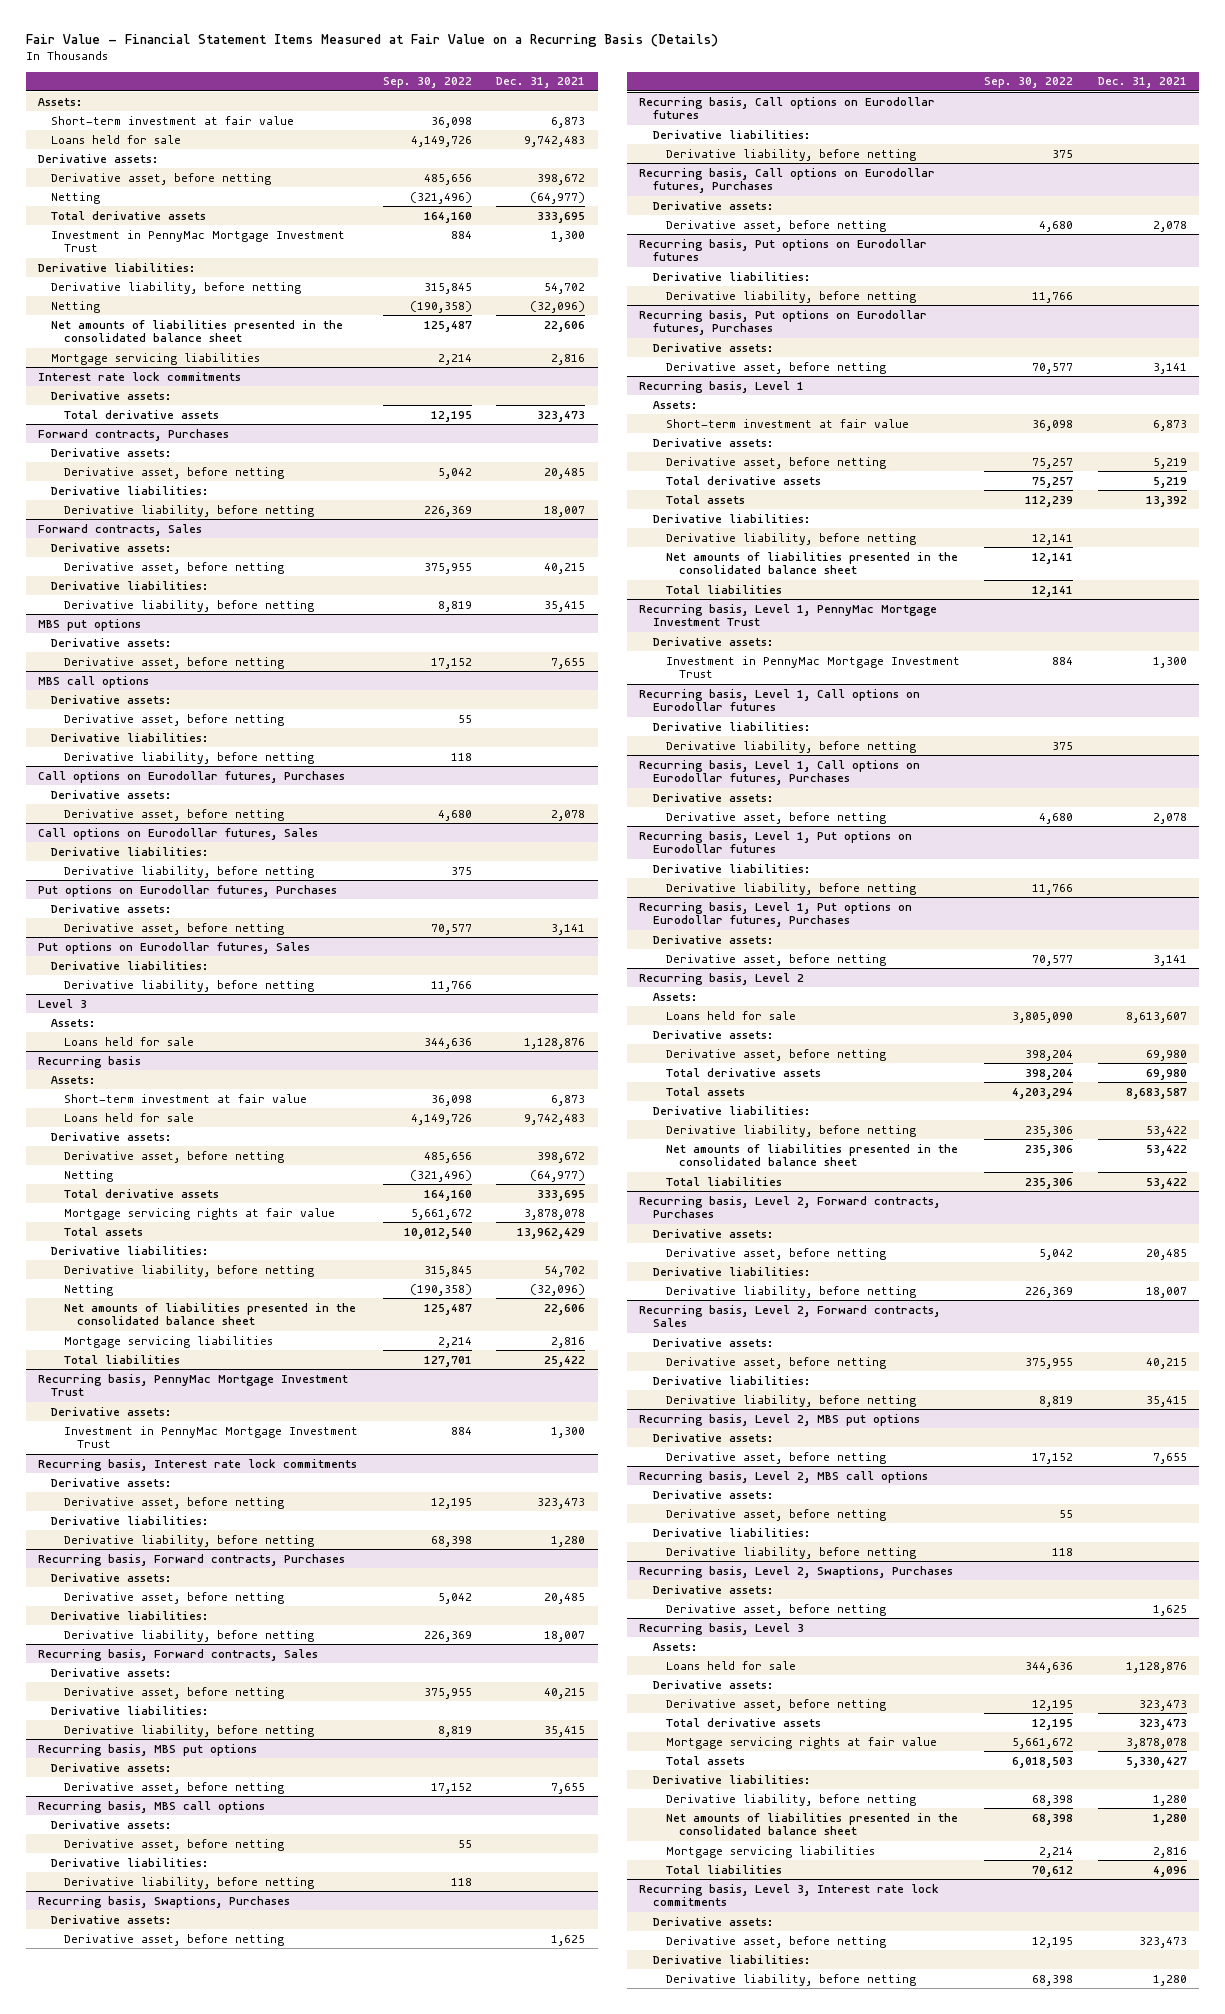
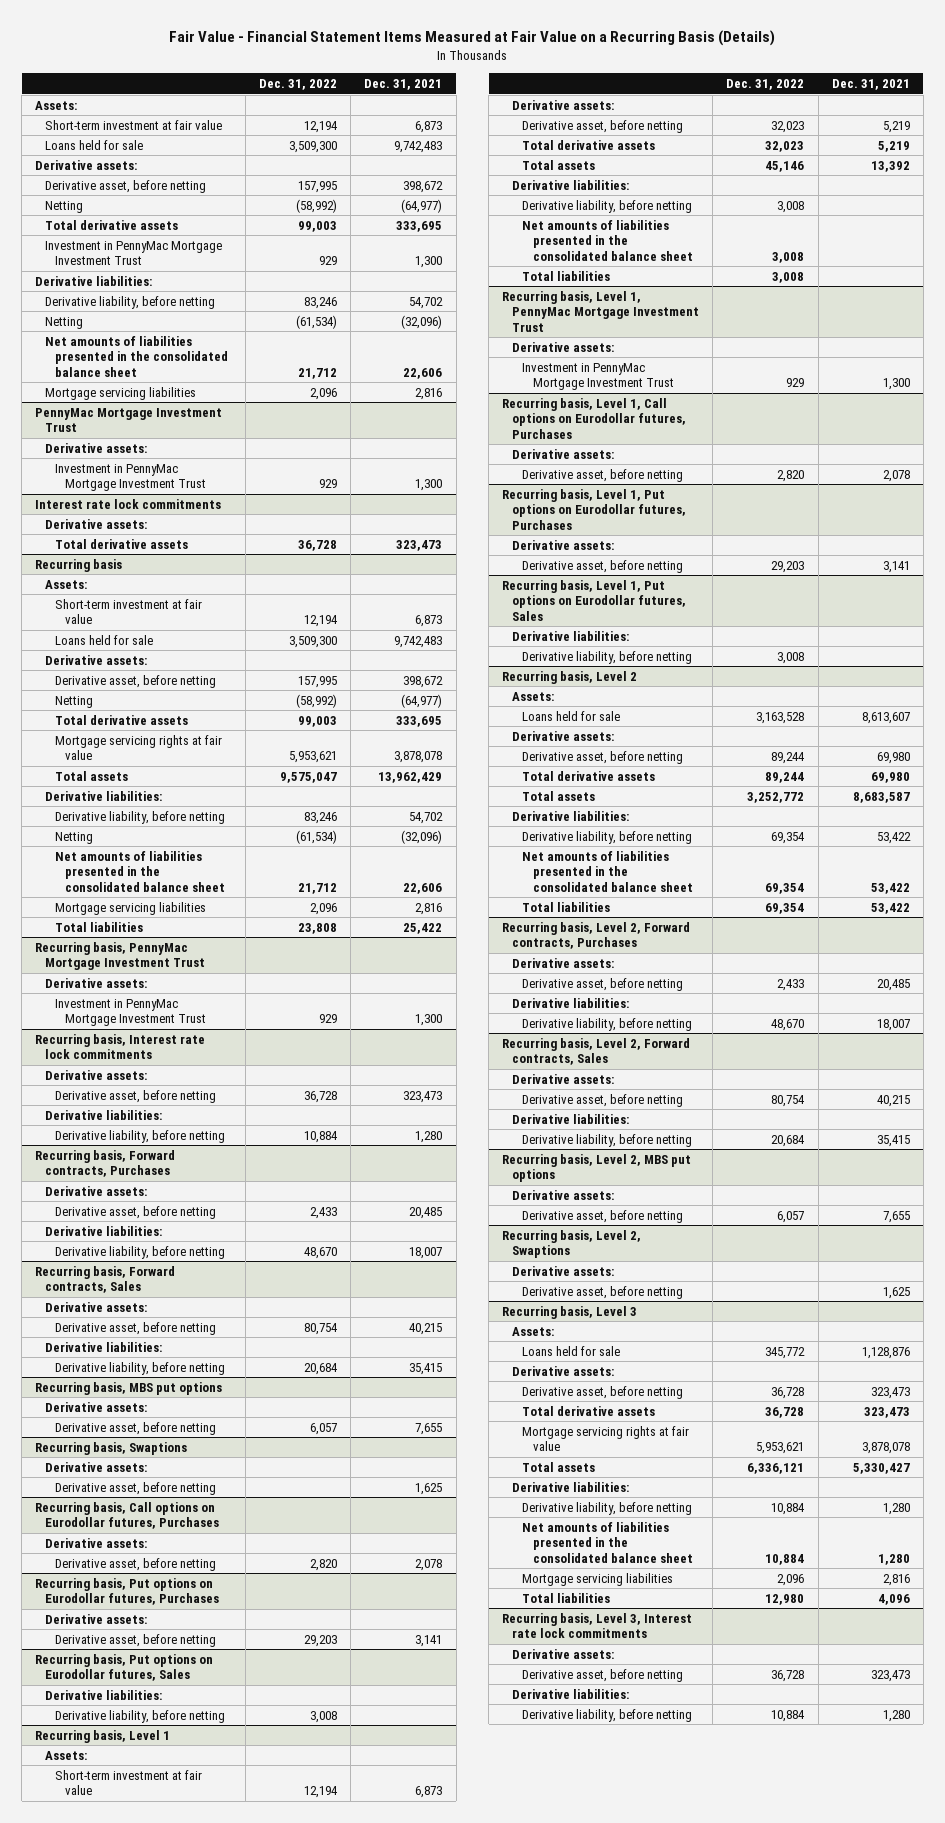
- | Sep. 30, 2022 | Dec. 31, 2021
+ | Dec. 31, 2022 | Dec. 31, 2021
+ PennyMac Mortgage Investment Trust
+ Derivative assets:
+ Investment in PennyMac Mortgage Investment Trust | 929 | 1,300
- Forward contracts, Purchases
- Derivative assets:
- Derivative asset, before netting | 5,042 | 20,485
- Derivative liabilities:
- Derivative liability, before netting | 226,369 | 18,007
- Forward contracts, Sales
- Derivative assets:
- Derivative asset, before netting | 375,955 | 40,215
- Derivative liabilities:
- Derivative liability, before netting | 8,819 | 35,415
- MBS put options
- Derivative assets:
- Derivative asset, before netting | 17,152 | 7,655
- MBS call options
- Derivative assets:
- Derivative asset, before netting | 55 |
- Derivative liabilities:
- Derivative liability, before netting | 118 |
- Call options on Eurodollar futures, Purchases
- Derivative assets:
- Derivative asset, before netting | 4,680 | 2,078
- Call options on Eurodollar futures, Sales
- Derivative liabilities:
- Derivative liability, before netting | 375 |
- Put options on Eurodollar futures, Purchases
- Derivative assets:
- Derivative asset, before netting | 70,577 | 3,141
- Put options on Eurodollar futures, Sales
- Derivative liabilities:
- Derivative liability, before netting | 11,766 |
- Level 3
- Assets:
- Loans held for sale | 344,636 | 1,128,876
- Recurring basis, MBS call options
- Derivative assets:
- Derivative asset, before netting | 55 |
- Derivative liabilities:
- Derivative liability, before netting | 118 |
- Recurring basis, Swaptions, Purchases
+ Recurring basis, Swaptions
- Recurring basis, Call options on Eurodollar futures
- Derivative liabilities:
- Derivative liability, before netting | 375 |
- Recurring basis, Put options on Eurodollar futures
- Derivative liabilities:
- Derivative liability, before netting | 11,766 |
+ Recurring basis, Put options on Eurodollar futures, Sales
+ Derivative liabilities:
+ Derivative liability, before netting | 3,008 |
- Recurring basis, Level 1, Call options on Eurodollar futures
- Derivative liabilities:
- Derivative liability, before netting | 375 |
- Recurring basis, Level 1, Put options on Eurodollar futures
- Derivative liabilities:
- Derivative liability, before netting | 11,766 |
+ Recurring basis, Level 1, Put options on Eurodollar futures, Sales
+ Derivative liabilities:
+ Derivative liability, before netting | 3,008 |
- Recurring basis, Level 2, MBS call options
- Derivative assets:
- Derivative asset, before netting | 55 |
- Derivative liabilities:
- Derivative liability, before netting | 118 |
- Recurring basis, Level 2, Swaptions, Purchases
+ Recurring basis, Level 2, Swaptions

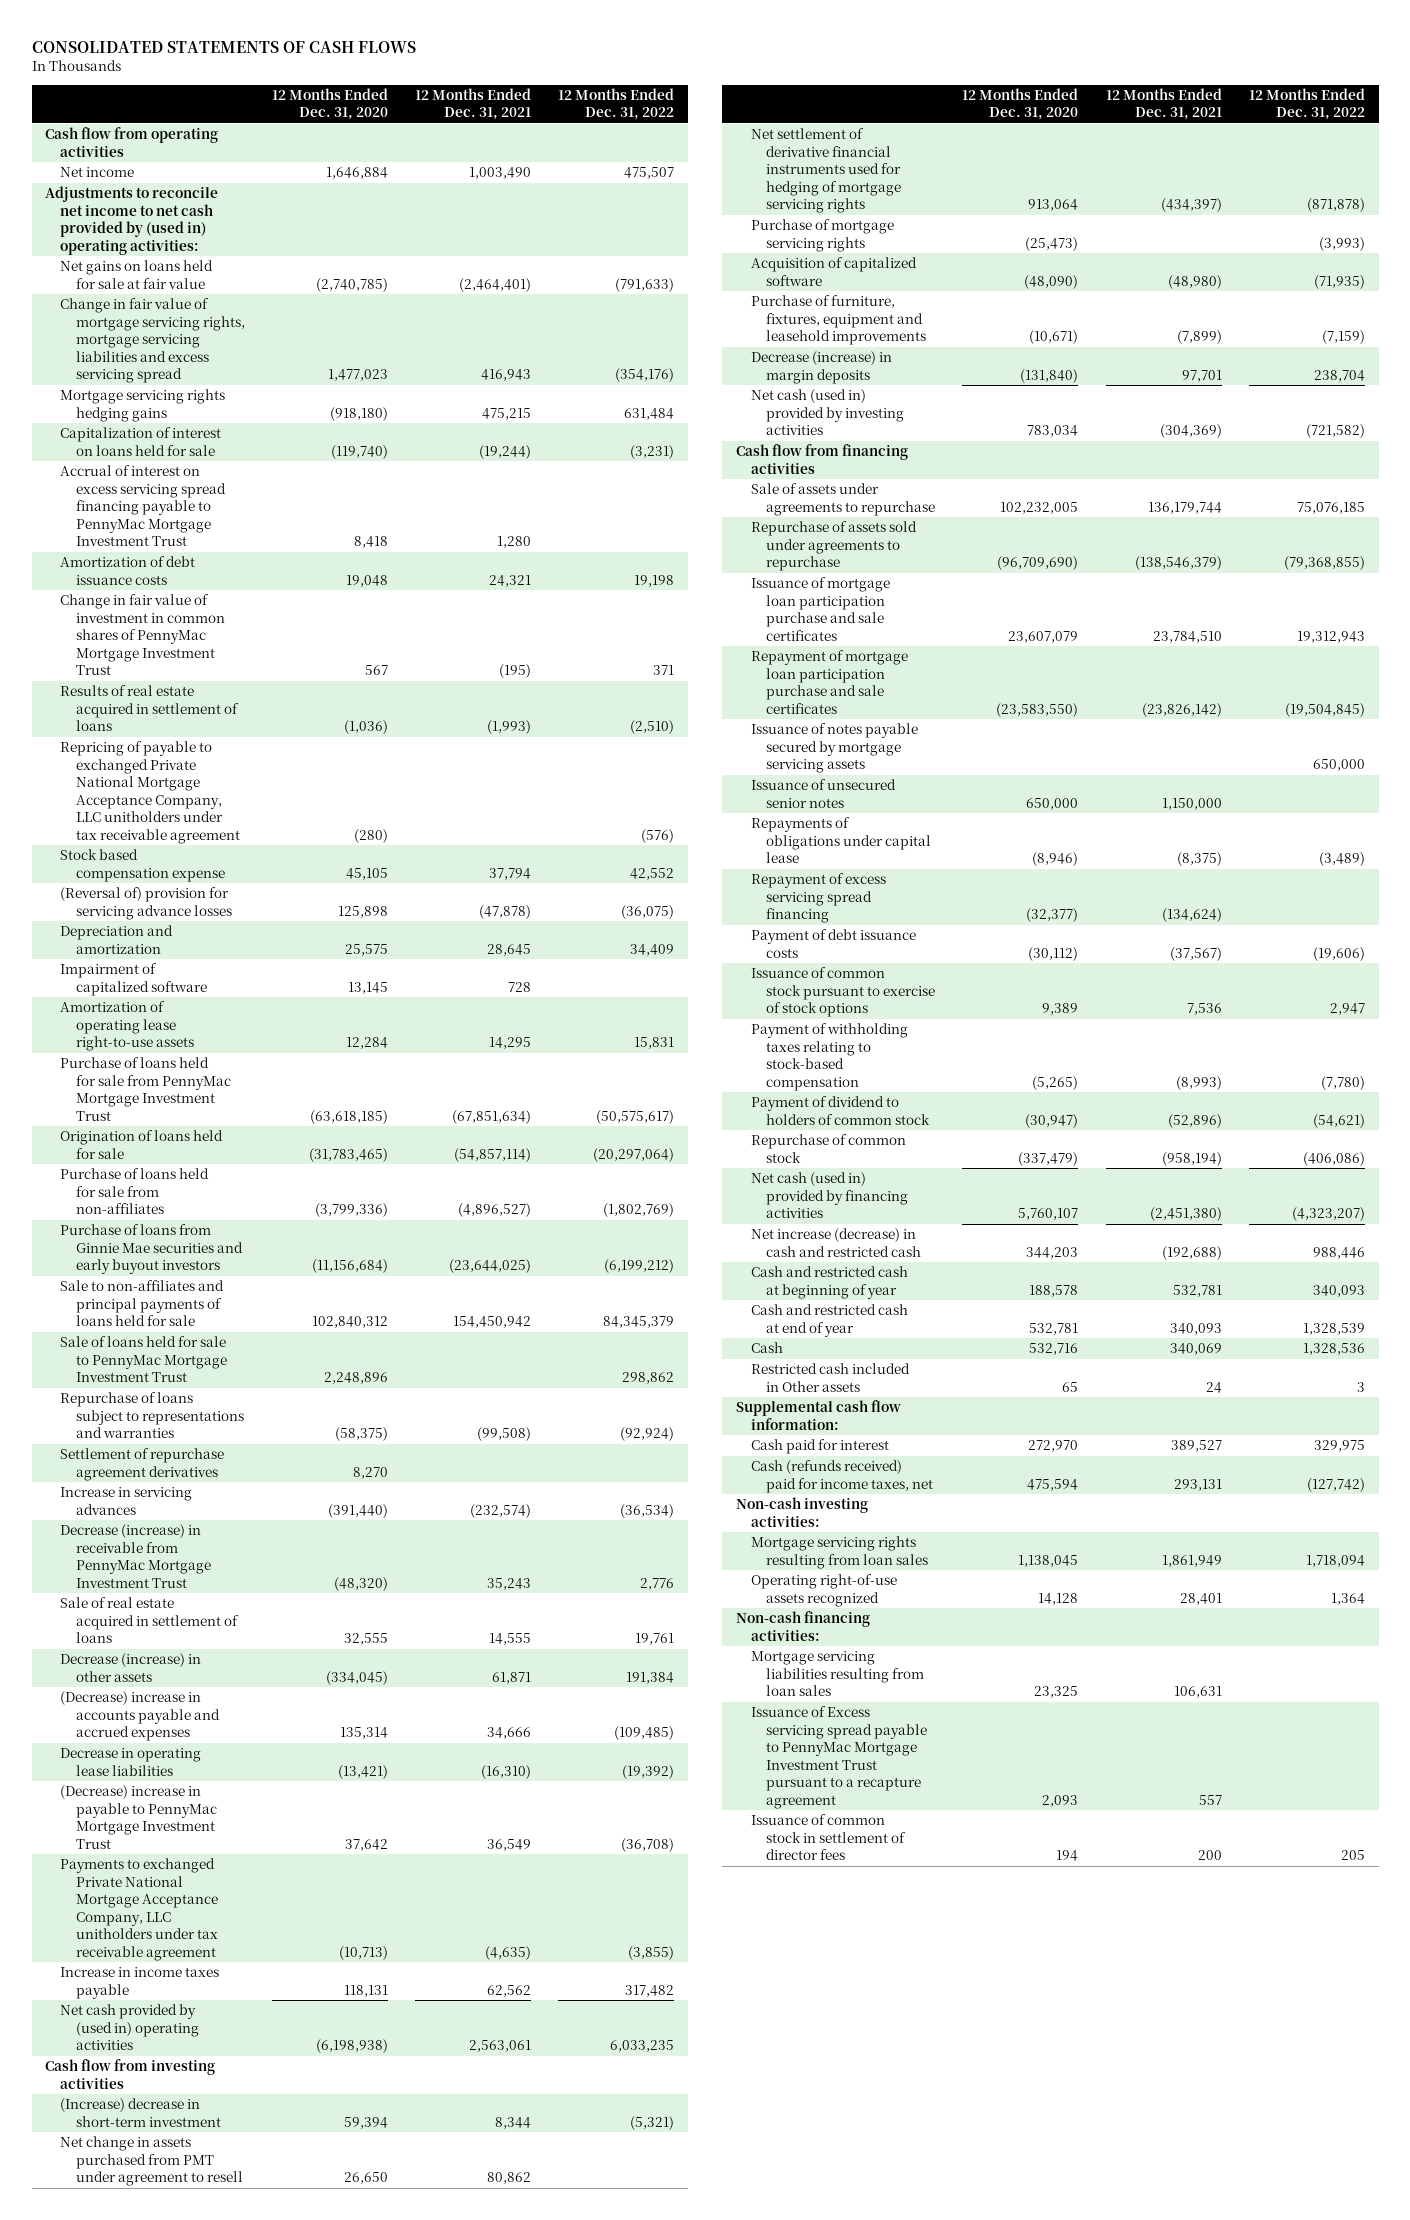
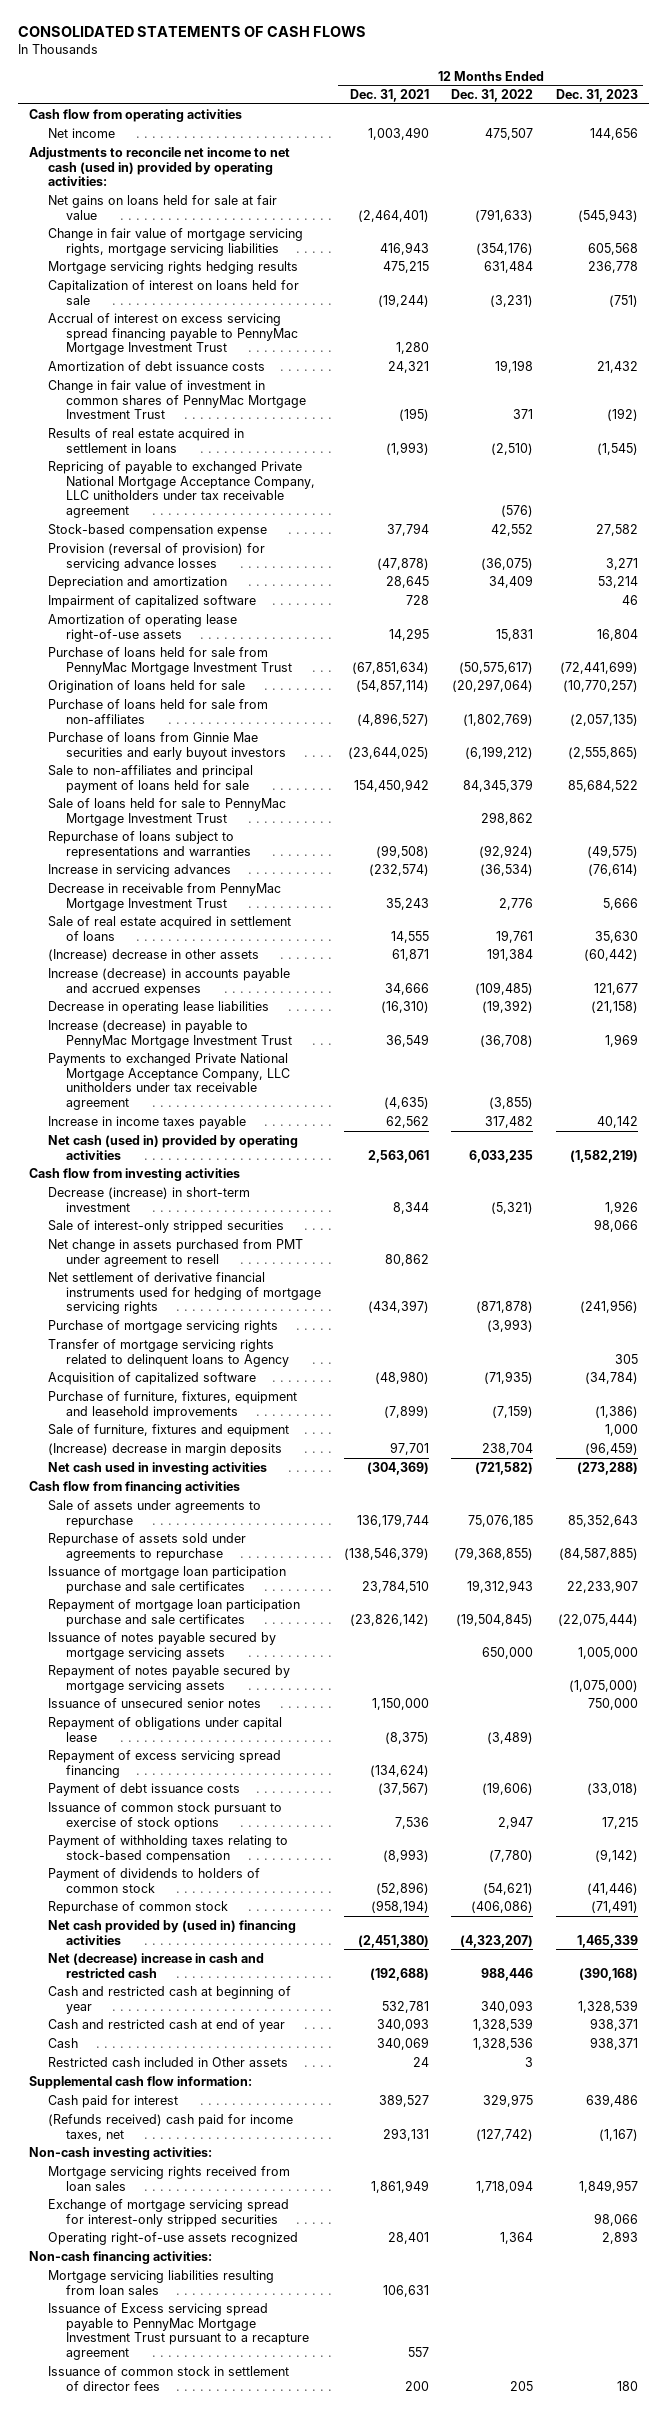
- | 12 Months Ended Dec. 31, 2020 | 12 Months Ended Dec. 31, 2021 | 12 Months Ended Dec. 31, 2022
+ | 12 Months Ended Dec. 31, 2021 | 12 Months Ended Dec. 31, 2022 | 12 Months Ended Dec. 31, 2023
- Adjustments to reconcile net income to net cash provided by (used in) operating activities:
+ Adjustments to reconcile net income to net cash (used in) provided by operating activities:
- Change in fair value of mortgage servicing rights, mortgage servicing liabilities and excess servicing spread | 1,477,023 | 416,943 | (354,176)
- Mortgage servicing rights hedging gains | (918,180) | 475,215 | 631,484
+ Change in fair value of mortgage servicing rights, mortgage servicing liabilities | 416,943 | (354,176) | 605,568
+ Mortgage servicing rights hedging results | 475,215 | 631,484 | 236,778
- Results of real estate acquired in settlement of loans | (1,036) | (1,993) | (2,510)
+ Results of real estate acquired in settlement in loans | (1,993) | (2,510) | (1,545)
- Stock based compensation expense | 45,105 | 37,794 | 42,552
- (Reversal of) provision for servicing advance losses | 125,898 | (47,878) | (36,075)
+ Stock-based compensation expense | 37,794 | 42,552 | 27,582
+ Provision (reversal of provision) for servicing advance losses | (47,878) | (36,075) | 3,271
- Amortization of operating lease right-to-use assets | 12,284 | 14,295 | 15,831
+ Amortization of operating lease right-of-use assets | 14,295 | 15,831 | 16,804
- Sale to non-affiliates and principal payments of loans held for sale | 102,840,312 | 154,450,942 | 84,345,379
+ Sale to non-affiliates and principal payment of loans held for sale | 154,450,942 | 84,345,379 | 85,684,522
- Settlement of repurchase agreement derivatives | 8,270 | |
- Decrease (increase) in receivable from PennyMac Mortgage Investment Trust | (48,320) | 35,243 | 2,776
+ Decrease in receivable from PennyMac Mortgage Investment Trust | 35,243 | 2,776 | 5,666
- Decrease (increase) in other assets | (334,045) | 61,871 | 191,384
- (Decrease) increase in accounts payable and accrued expenses | 135,314 | 34,666 | (109,485)
+ (Increase) decrease in other assets | 61,871 | 191,384 | (60,442)
+ Increase (decrease) in accounts payable and accrued expenses | 34,666 | (109,485) | 121,677
- (Decrease) increase in payable to PennyMac Mortgage Investment Trust | 37,642 | 36,549 | (36,708)
+ Increase (decrease) in payable to PennyMac Mortgage Investment Trust | 36,549 | (36,708) | 1,969
- Net cash provided by (used in) operating activities | (6,198,938) | 2,563,061 | 6,033,235
+ Net cash (used in) provided by operating activities | 2,563,061 | 6,033,235 | (1,582,219)
- (Increase) decrease in short-term investment | 59,394 | 8,344 | (5,321)
+ Decrease (increase) in short-term investment | 8,344 | (5,321) | 1,926
+ Sale of interest-only stripped securities | | | 98,066
+ Transfer of mortgage servicing rights related to delinquent loans to Agency | | | 305
- Decrease (increase) in margin deposits | (131,840) | 97,701 | 238,704
- Net cash (used in) provided by investing activities | 783,034 | (304,369) | (721,582)
+ Sale of furniture, fixtures and equipment | | | 1,000
+ (Increase) decrease in margin deposits | 97,701 | 238,704 | (96,459)
+ Net cash used in investing activities | (304,369) | (721,582) | (273,288)
+ Repayment of notes payable secured by mortgage servicing assets | | | (1,075,000)
- Repayments of obligations under capital lease | (8,946) | (8,375) | (3,489)
+ Repayment of obligations under capital lease | (8,375) | (3,489) |
- Payment of dividend to holders of common stock | (30,947) | (52,896) | (54,621)
+ Payment of dividends to holders of common stock | (52,896) | (54,621) | (41,446)
- Net cash (used in) provided by financing activities | 5,760,107 | (2,451,380) | (4,323,207)
- Net increase (decrease) in cash and restricted cash | 344,203 | (192,688) | 988,446
+ Net cash provided by (used in) financing activities | (2,451,380) | (4,323,207) | 1,465,339
+ Net (decrease) increase in cash and restricted cash | (192,688) | 988,446 | (390,168)
- Cash (refunds received) paid for income taxes, net | 475,594 | 293,131 | (127,742)
+ (Refunds received) cash paid for income taxes, net | 293,131 | (127,742) | (1,167)
- Mortgage servicing rights resulting from loan sales | 1,138,045 | 1,861,949 | 1,718,094
+ Mortgage servicing rights received from loan sales | 1,861,949 | 1,718,094 | 1,849,957
+ Exchange of mortgage servicing spread for interest-only stripped securities | | | 98,066

